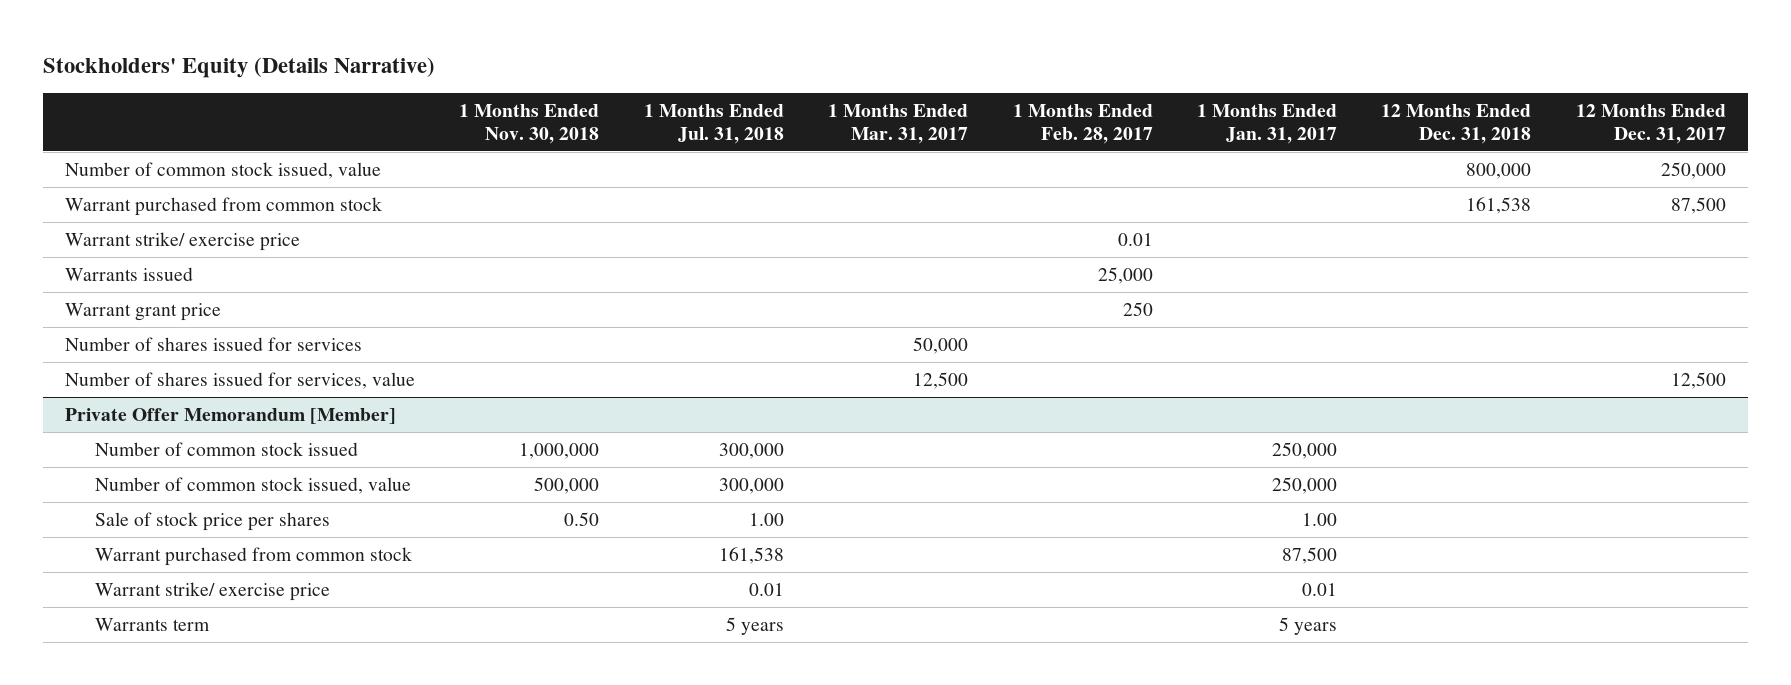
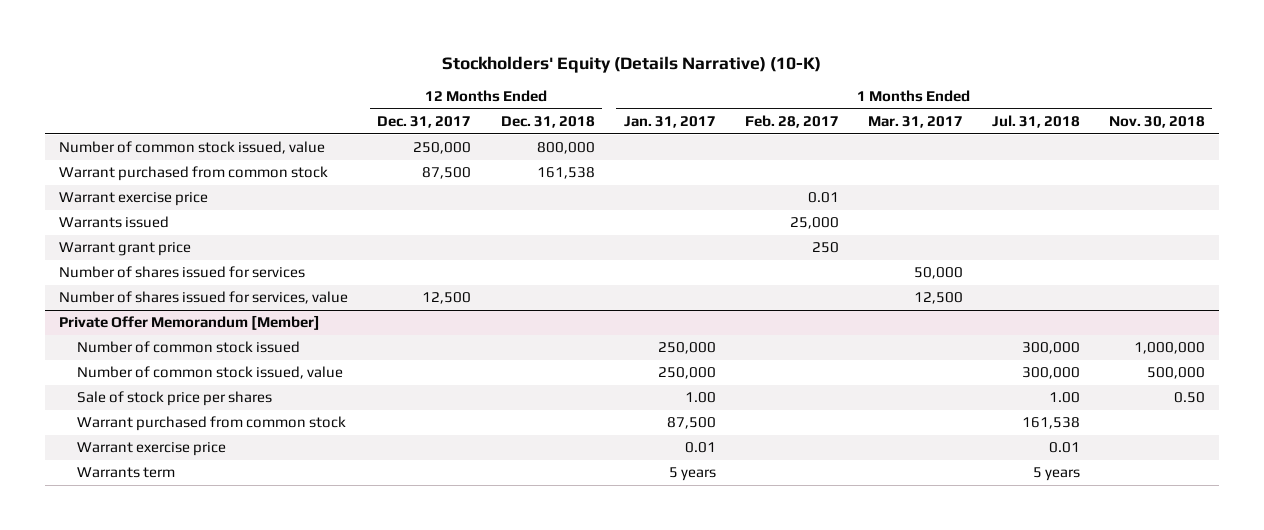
- Stockholders' Equity (Details Narrative)
+ Stockholders' Equity (Details Narrative) (10-K)
- | 1 Months Ended Nov. 30, 2018 | 1 Months Ended Jul. 31, 2018 | 1 Months Ended Mar. 31, 2017 | 1 Months Ended Feb. 28, 2017 | 1 Months Ended Jan. 31, 2017 | 12 Months Ended Dec. 31, 2018 | 12 Months Ended Dec. 31, 2017
+ | 12 Months Ended Dec. 31, 2017 | 12 Months Ended Dec. 31, 2018 | 1 Months Ended Jan. 31, 2017 | 1 Months Ended Feb. 28, 2017 | 1 Months Ended Mar. 31, 2017 | 1 Months Ended Jul. 31, 2018 | 1 Months Ended Nov. 30, 2018
- Warrant strike/ exercise price | | | | 0.01 | | |
+ Warrant exercise price | | | | 0.01 | | |
@ Private Offer Memorandum [Member]
- Warrant strike/ exercise price | | 0.01 | | | 0.01 | |
+ Warrant exercise price | | | 0.01 | | | 0.01 |

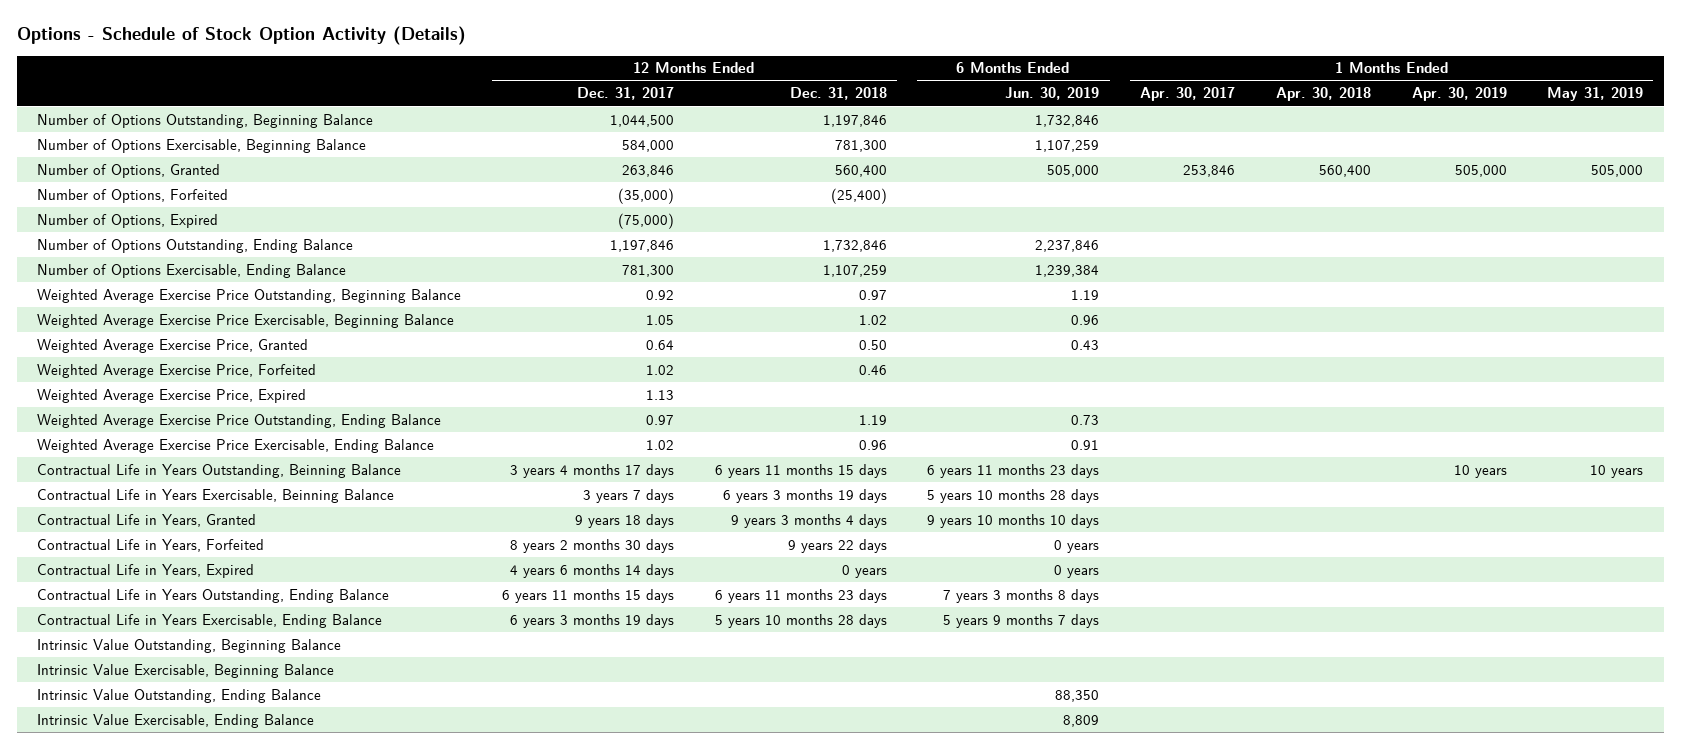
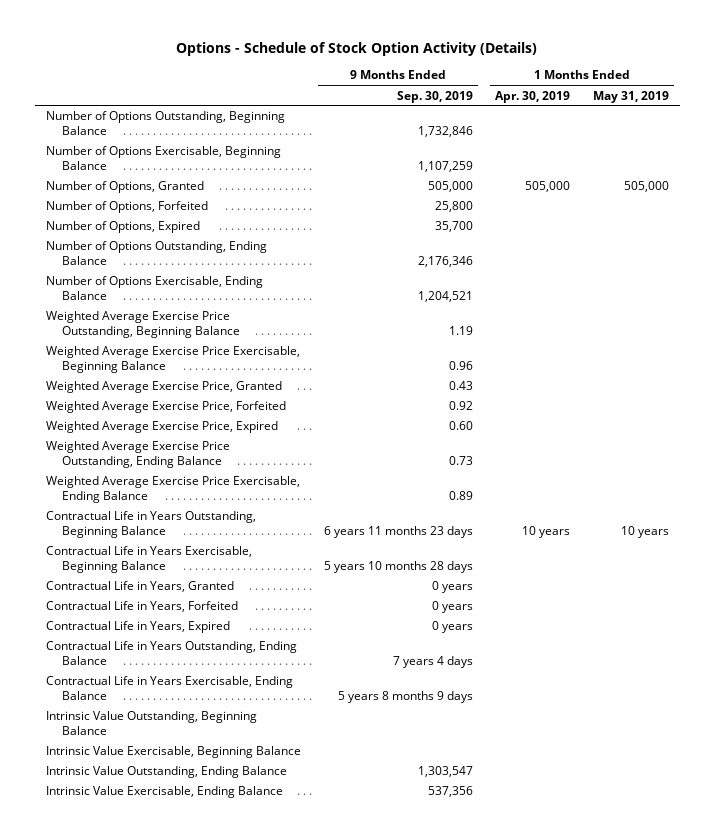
- | 12 Months Ended Dec. 31, 2017 | 12 Months Ended Dec. 31, 2018 | 6 Months Ended Jun. 30, 2019 | 1 Months Ended Apr. 30, 2017 | 1 Months Ended Apr. 30, 2018 | 1 Months Ended Apr. 30, 2019 | 1 Months Ended May 31, 2019
+ | 9 Months Ended Sep. 30, 2019 | 1 Months Ended Apr. 30, 2019 | 1 Months Ended May 31, 2019
- Contractual Life in Years Outstanding, Beinning Balance | 3 years 4 months 17 days | 6 years 11 months 15 days | 6 years 11 months 23 days | | | 10 years | 10 years
- Contractual Life in Years Exercisable, Beinning Balance | 3 years 7 days | 6 years 3 months 19 days | 5 years 10 months 28 days | | | |
+ Contractual Life in Years Outstanding, Beginning Balance | 6 years 11 months 23 days | 10 years | 10 years
+ Contractual Life in Years Exercisable, Beginning Balance | 5 years 10 months 28 days | |

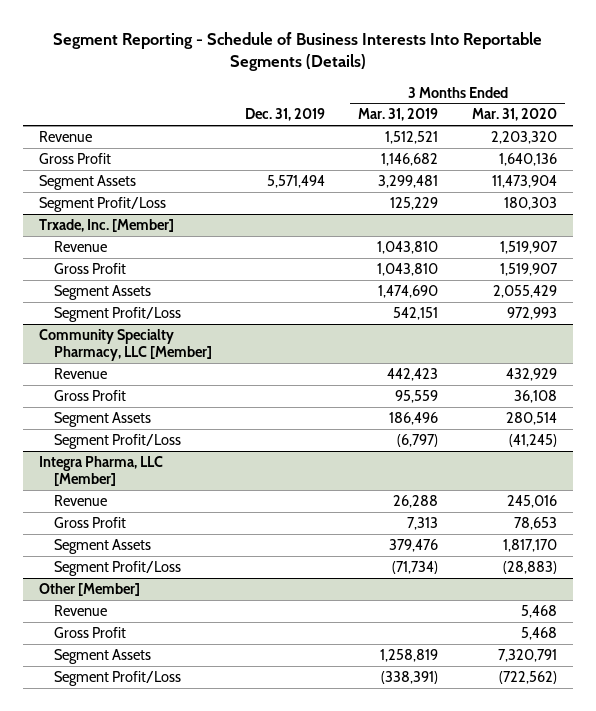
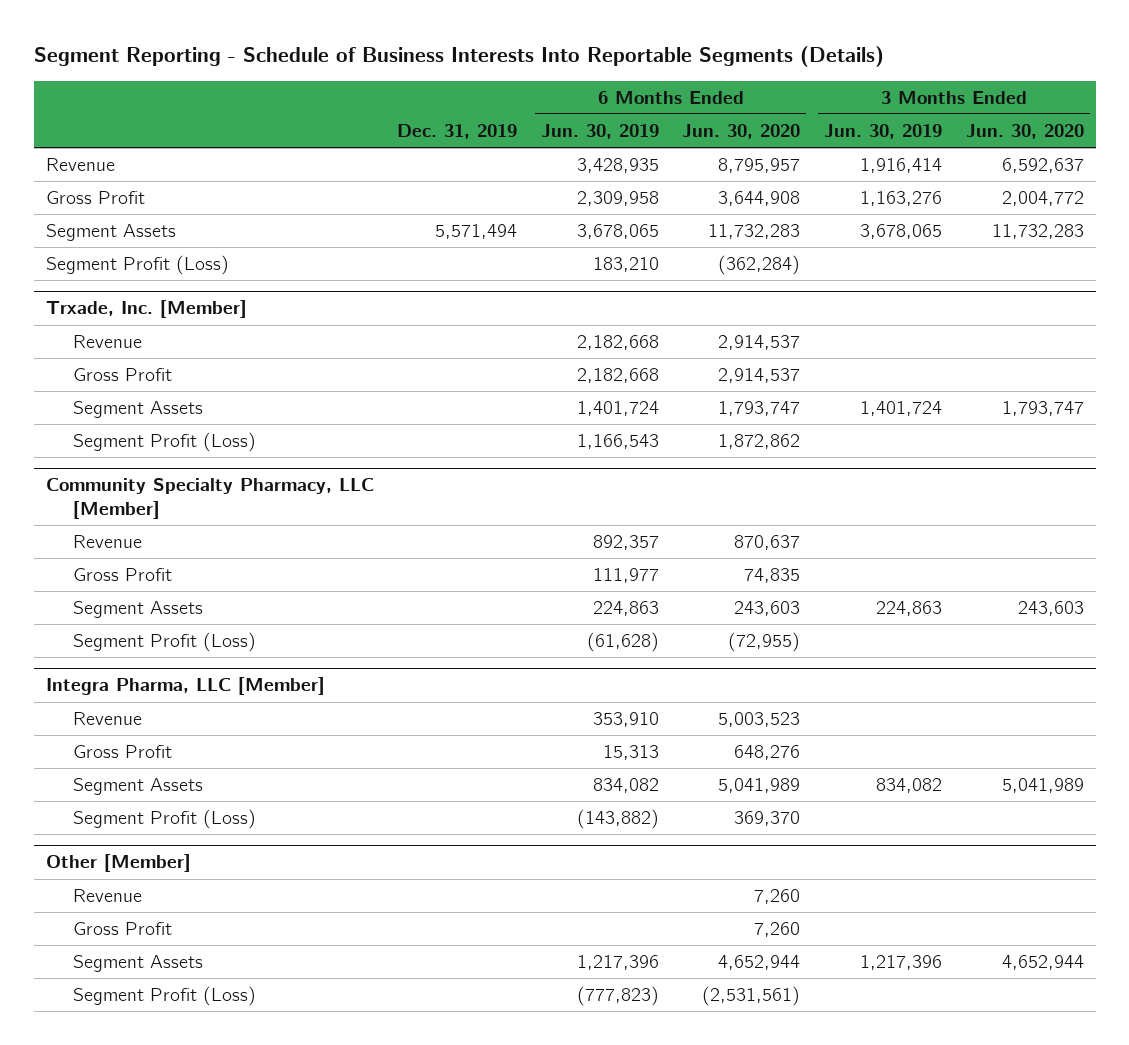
- | Dec. 31, 2019 | 3 Months Ended Mar. 31, 2019 | 3 Months Ended Mar. 31, 2020
+ | Dec. 31, 2019 | 6 Months Ended Jun. 30, 2019 | 6 Months Ended Jun. 30, 2020 | 3 Months Ended Jun. 30, 2019 | 3 Months Ended Jun. 30, 2020
- Segment Profit/Loss | | 125,229 | 180,303
+ Segment Profit (Loss) | | 183,210 | (362,284) | |
@ Trxade, Inc. [Member]
- Segment Profit/Loss | | 542,151 | 972,993
+ Segment Profit (Loss) | | 1,166,543 | 1,872,862 | |
@ Community Specialty Pharmacy, LLC [Member]
- Segment Profit/Loss | | (6,797) | (41,245)
+ Segment Profit (Loss) | | (61,628) | (72,955) | |
@ Integra Pharma, LLC [Member]
- Segment Profit/Loss | | (71,734) | (28,883)
+ Segment Profit (Loss) | | (143,882) | 369,370 | |
@ Other [Member]
- Segment Profit/Loss | | (338,391) | (722,562)
+ Segment Profit (Loss) | | (777,823) | (2,531,561) | |

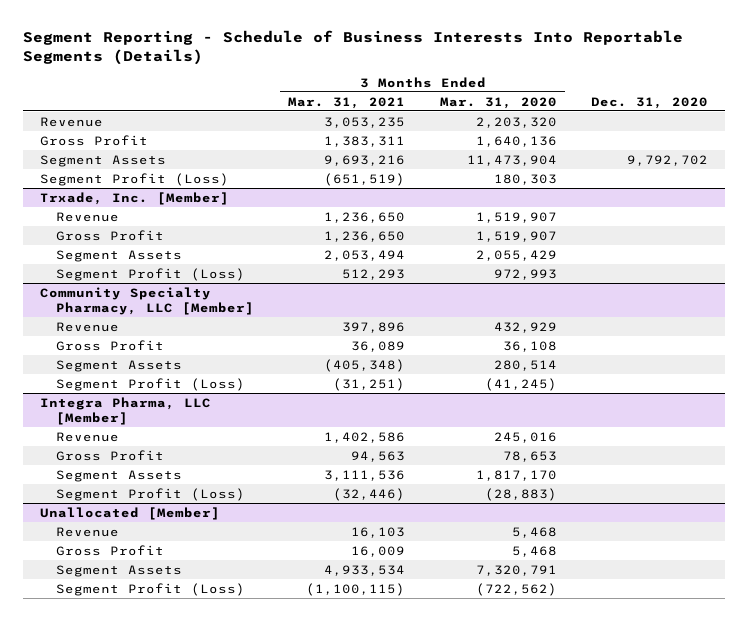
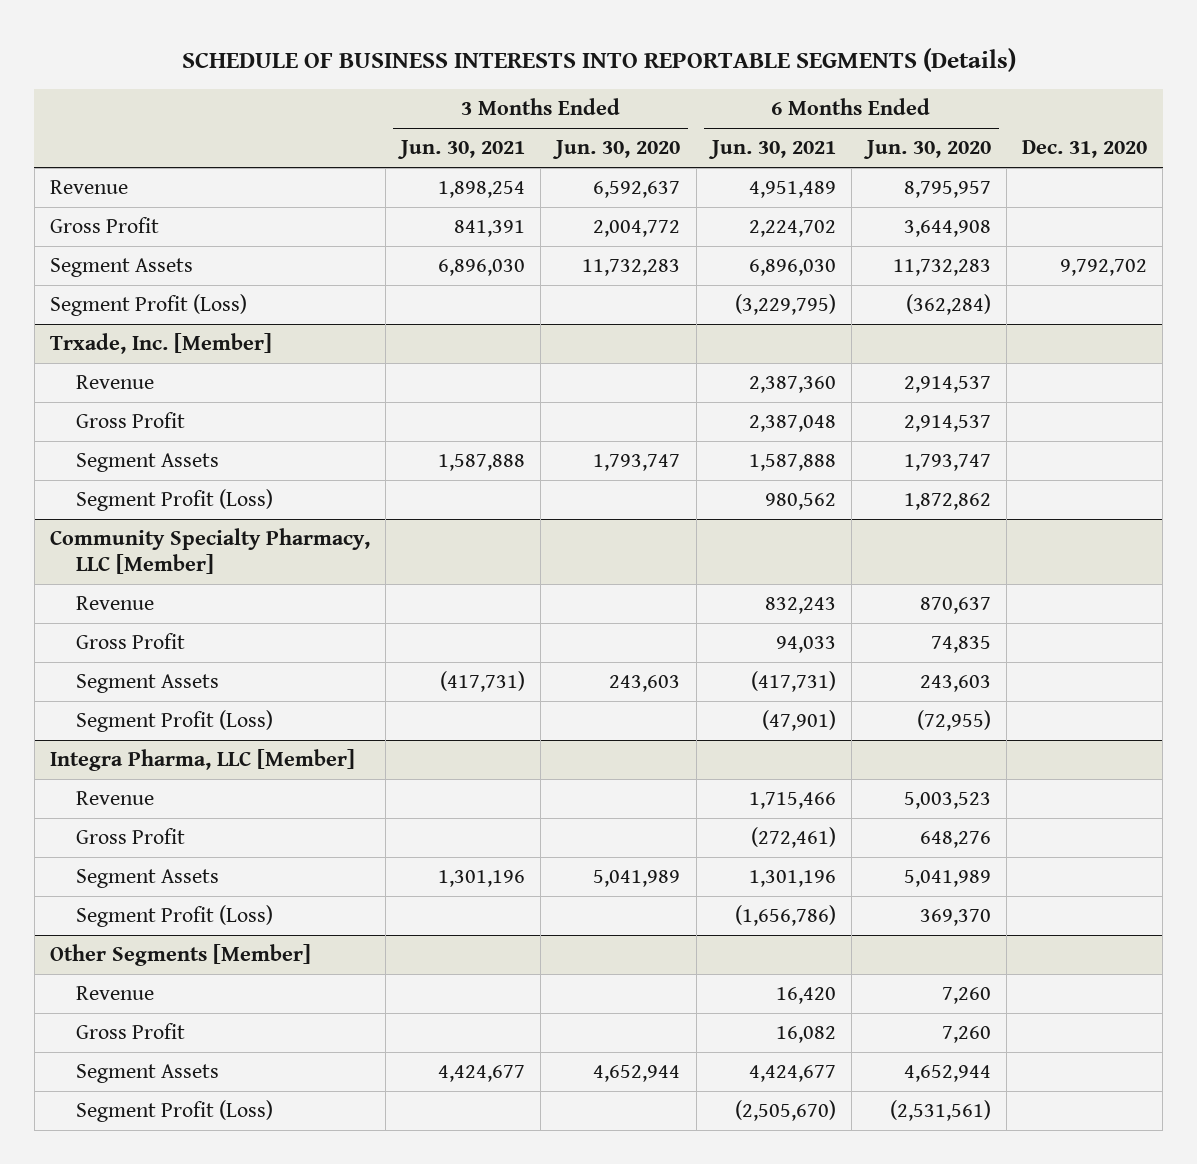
- Segment Reporting - Schedule of Business Interests Into Reportable Segments (Details)
+ SCHEDULE OF BUSINESS INTERESTS INTO REPORTABLE SEGMENTS (Details)
- | 3 Months Ended Mar. 31, 2021 | 3 Months Ended Mar. 31, 2020 | Dec. 31, 2020
+ | 3 Months Ended Jun. 30, 2021 | 3 Months Ended Jun. 30, 2020 | 6 Months Ended Jun. 30, 2021 | 6 Months Ended Jun. 30, 2020 | Dec. 31, 2020
- Unallocated [Member]
+ Other Segments [Member]

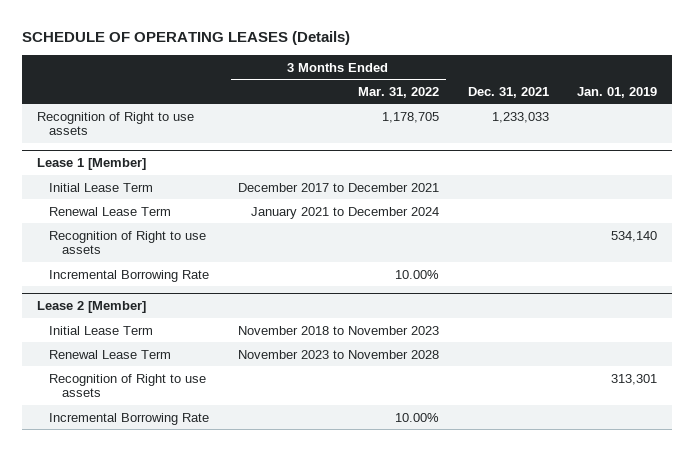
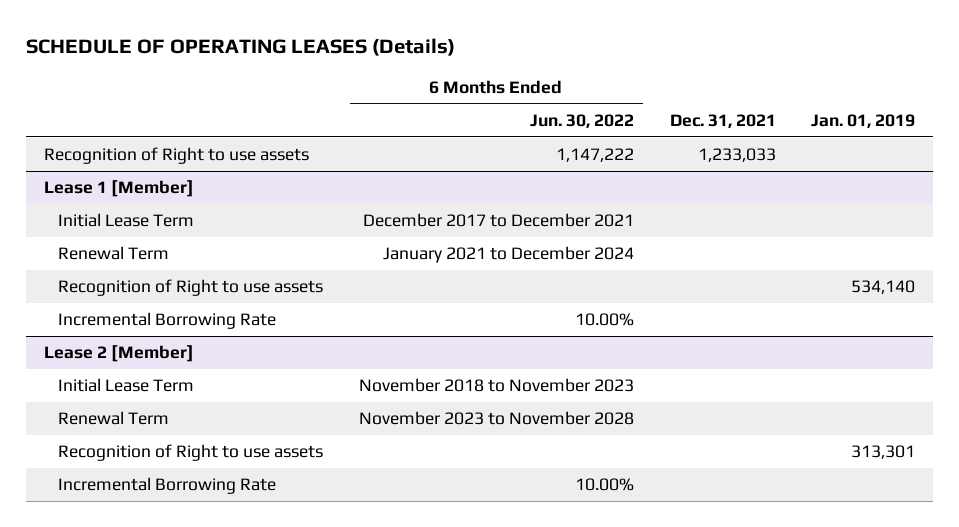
- | 3 Months Ended Mar. 31, 2022 | Dec. 31, 2021 | Jan. 01, 2019
+ | 6 Months Ended Jun. 30, 2022 | Dec. 31, 2021 | Jan. 01, 2019
@ Lease 1 [Member]
- Renewal Lease Term | January 2021 to December 2024 | |
+ Renewal Term | January 2021 to December 2024 | |
@ Lease 2 [Member]
- Renewal Lease Term | November 2023 to November 2028 | |
+ Renewal Term | November 2023 to November 2028 | |

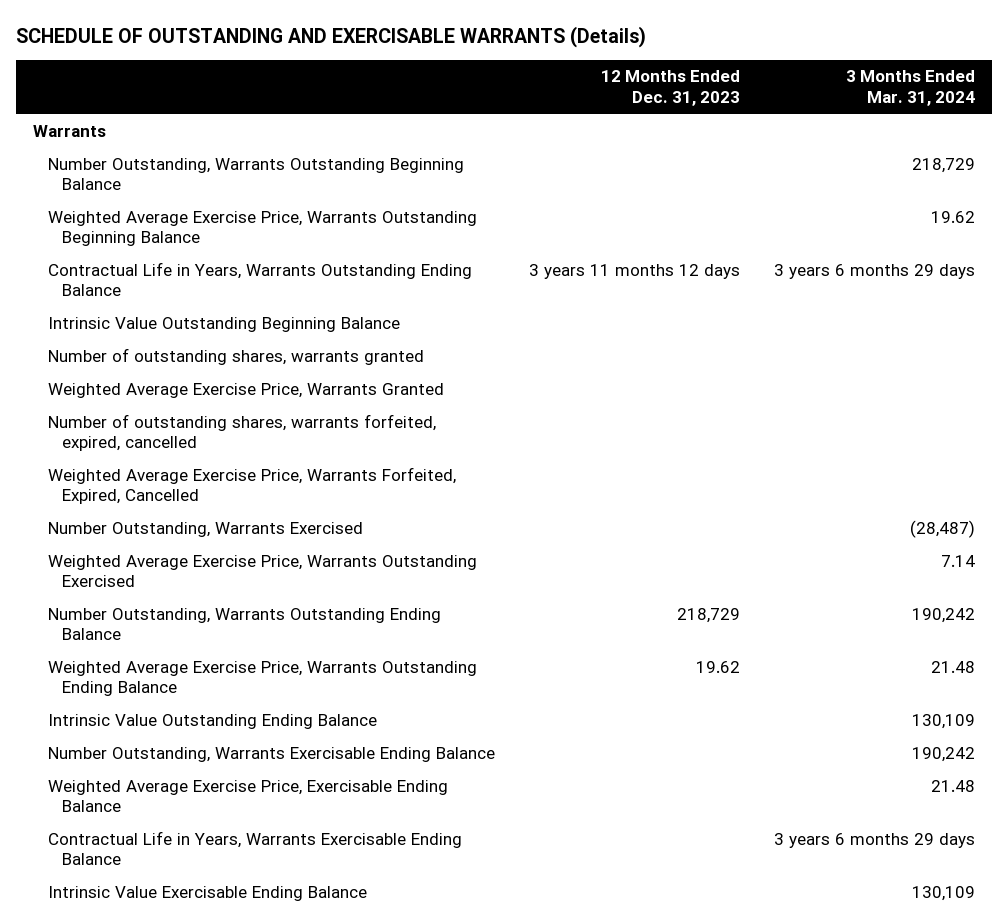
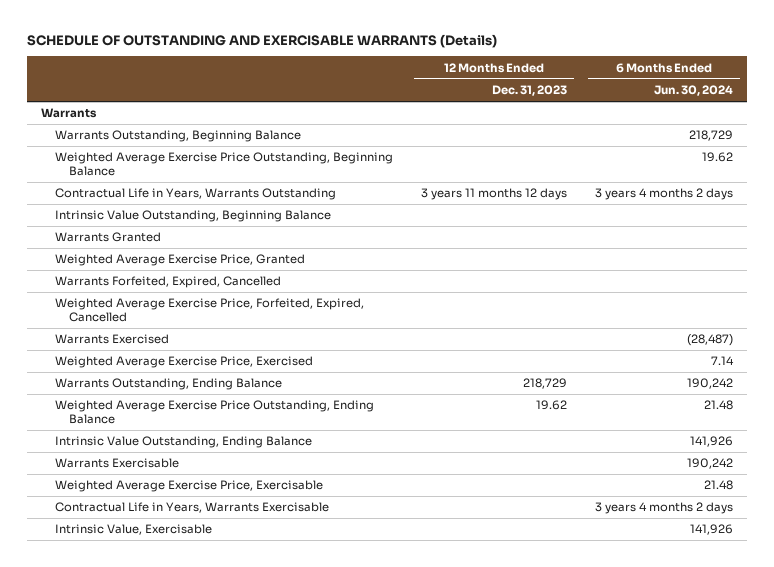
- | 12 Months Ended Dec. 31, 2023 | 3 Months Ended Mar. 31, 2024
+ | 12 Months Ended Dec. 31, 2023 | 6 Months Ended Jun. 30, 2024
- Number Outstanding, Warrants Outstanding Beginning Balance | | 218,729
- Weighted Average Exercise Price, Warrants Outstanding Beginning Balance | | 19.62
- Contractual Life in Years, Warrants Outstanding Ending Balance | 3 years 11 months 12 days | 3 years 6 months 29 days
- Intrinsic Value Outstanding Beginning Balance
- Number of outstanding shares, warrants granted
- Weighted Average Exercise Price, Warrants Granted
- Number of outstanding shares, warrants forfeited, expired, cancelled
- Weighted Average Exercise Price, Warrants Forfeited, Expired, Cancelled
- Number Outstanding, Warrants Exercised | | (28,487)
- Weighted Average Exercise Price, Warrants Outstanding Exercised | | 7.14
- Number Outstanding, Warrants Outstanding Ending Balance | 218,729 | 190,242
- Weighted Average Exercise Price, Warrants Outstanding Ending Balance | 19.62 | 21.48
- Intrinsic Value Outstanding Ending Balance | | 130,109
- Number Outstanding, Warrants Exercisable Ending Balance | | 190,242
- Weighted Average Exercise Price, Exercisable Ending Balance | | 21.48
- Contractual Life in Years, Warrants Exercisable Ending Balance | | 3 years 6 months 29 days
- Intrinsic Value Exercisable Ending Balance | | 130,109
+ Warrants Outstanding, Beginning Balance | | 218,729
+ Weighted Average Exercise Price Outstanding, Beginning Balance | | 19.62
+ Contractual Life in Years, Warrants Outstanding | 3 years 11 months 12 days | 3 years 4 months 2 days
+ Intrinsic Value Outstanding, Beginning Balance
+ Warrants Granted
+ Weighted Average Exercise Price, Granted
+ Warrants Forfeited, Expired, Cancelled
+ Weighted Average Exercise Price, Forfeited, Expired, Cancelled
+ Warrants Exercised | | (28,487)
+ Weighted Average Exercise Price, Exercised | | 7.14
+ Warrants Outstanding, Ending Balance | 218,729 | 190,242
+ Weighted Average Exercise Price Outstanding, Ending Balance | 19.62 | 21.48
+ Intrinsic Value Outstanding, Ending Balance | | 141,926
+ Warrants Exercisable | | 190,242
+ Weighted Average Exercise Price, Exercisable | | 21.48
+ Contractual Life in Years, Warrants Exercisable | | 3 years 4 months 2 days
+ Intrinsic Value, Exercisable | | 141,926

